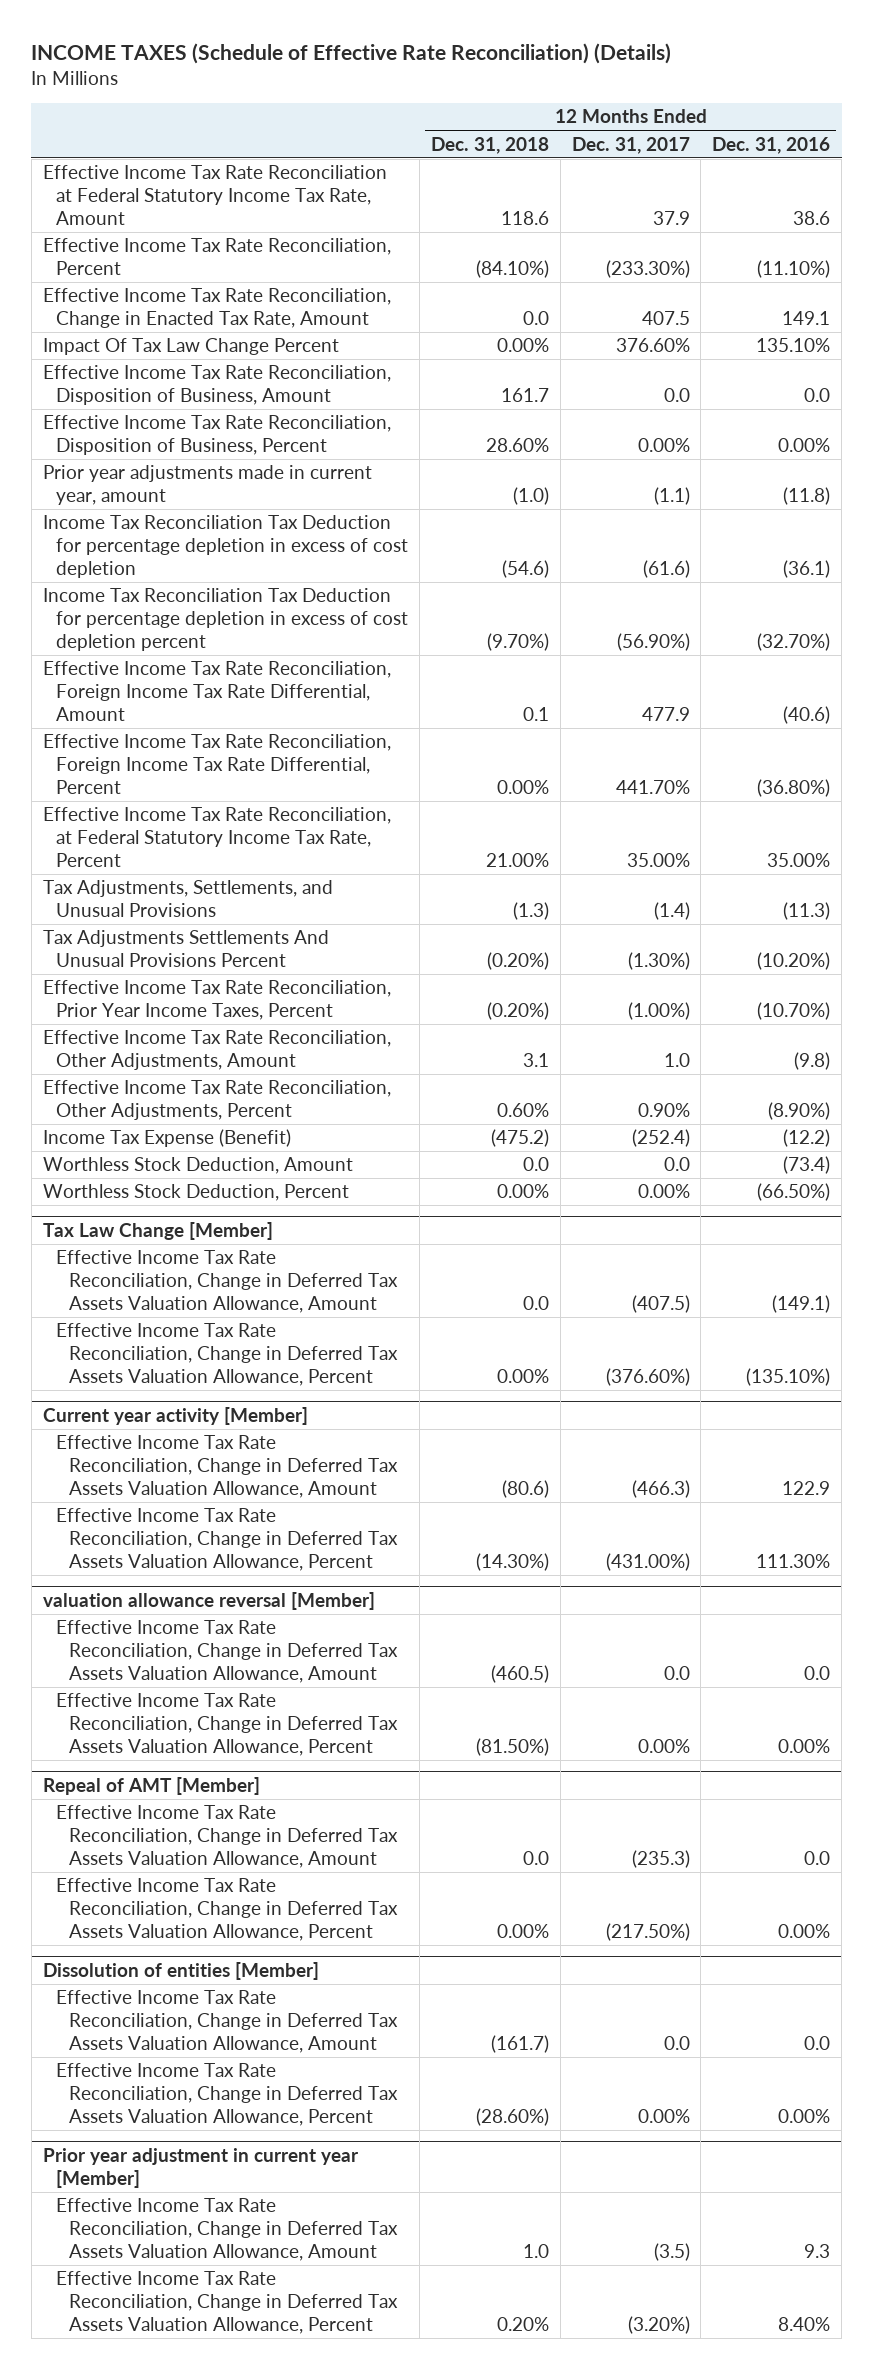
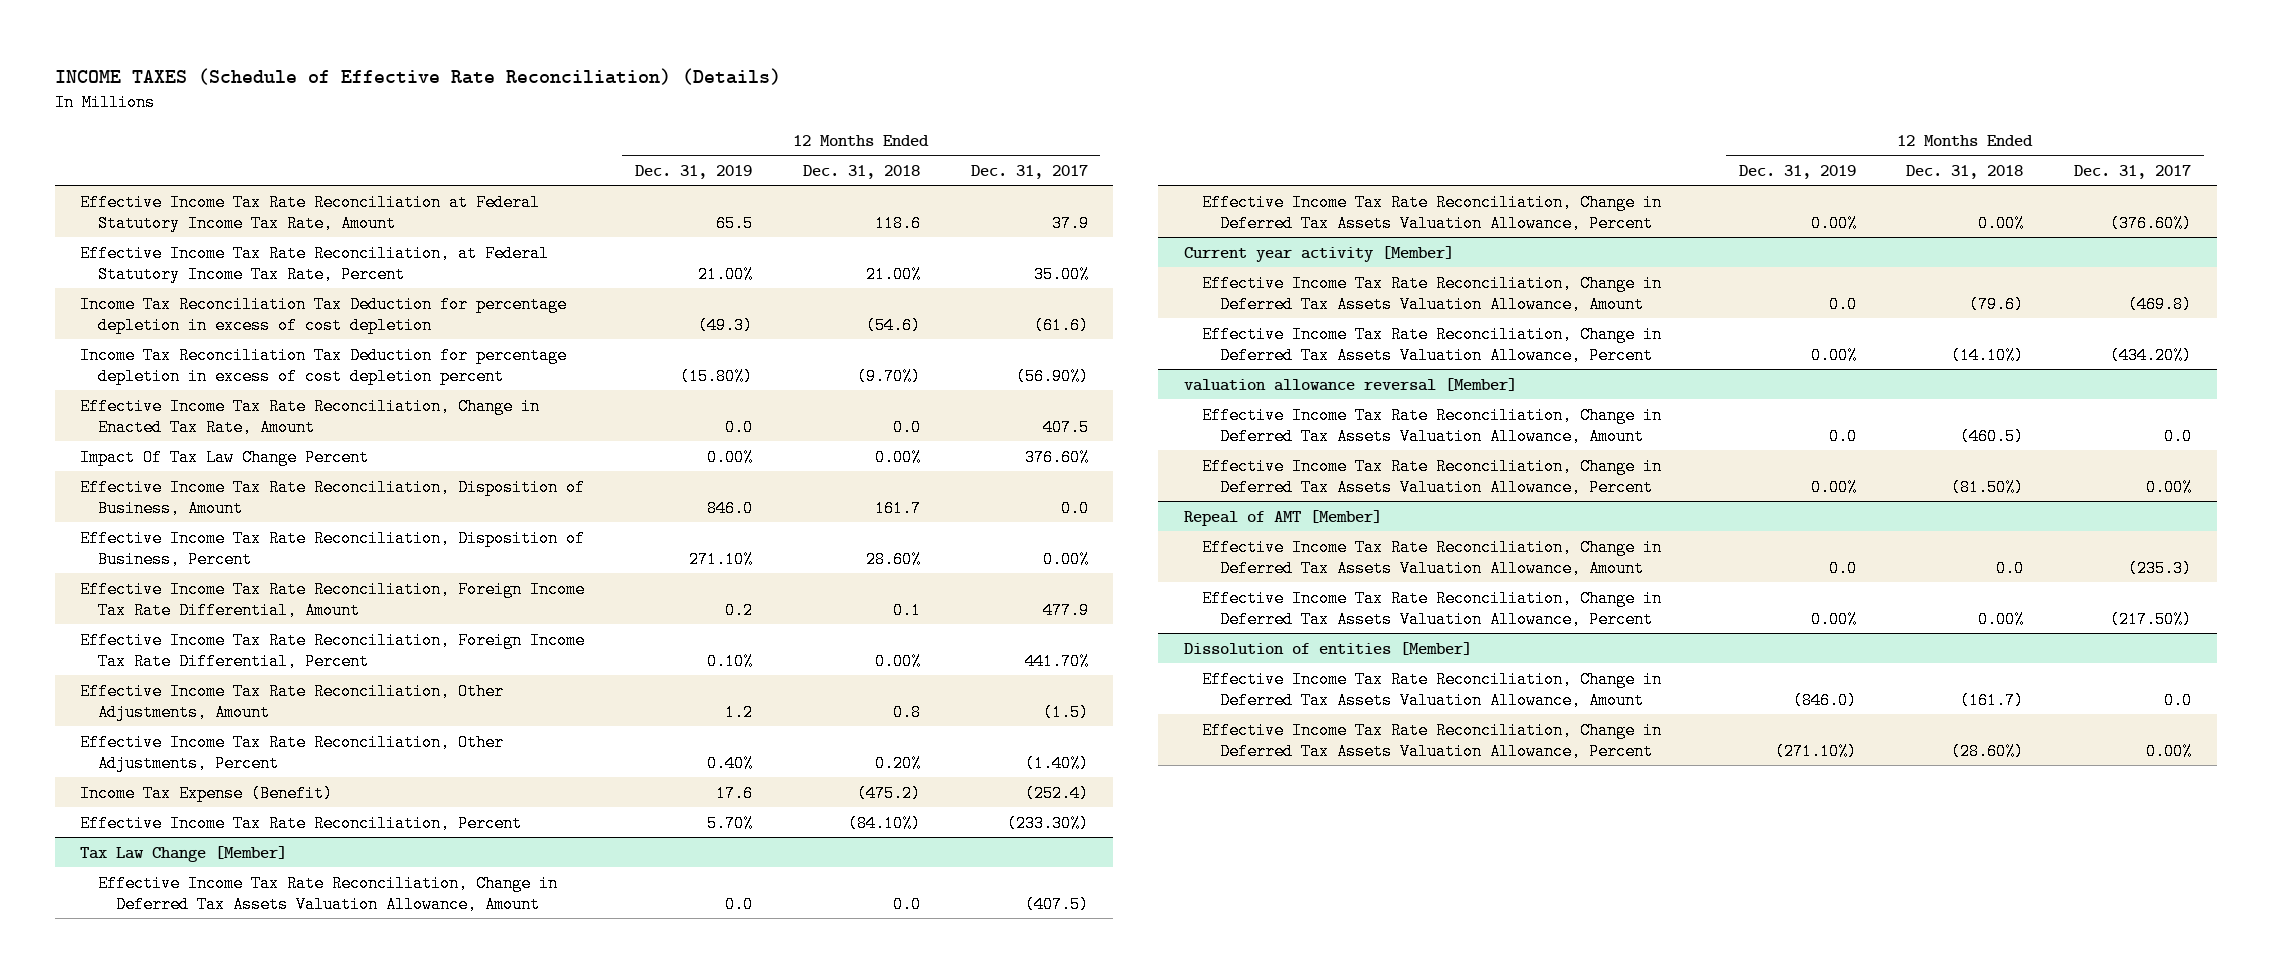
- | 12 Months Ended Dec. 31, 2018 | 12 Months Ended Dec. 31, 2017 | 12 Months Ended Dec. 31, 2016
+ | 12 Months Ended Dec. 31, 2019 | 12 Months Ended Dec. 31, 2018 | 12 Months Ended Dec. 31, 2017
moved up: Effective Income Tax Rate Reconciliation, at Federal Statutory Income Tax Rate, Percent | 21.00% | 21.00% | 35.00%
moved up: Income Tax Reconciliation Tax Deduction for percentage depletion in excess of cost depletion | (49.3) | (54.6) | (61.6)
moved up: Income Tax Reconciliation Tax Deduction for percentage depletion in excess of cost depletion percent | (15.80%) | (9.70%) | (56.90%)
- Prior year adjustments made in current year, amount | (1.0) | (1.1) | (11.8)
- Tax Adjustments, Settlements, and Unusual Provisions | (1.3) | (1.4) | (11.3)
- Tax Adjustments Settlements And Unusual Provisions Percent | (0.20%) | (1.30%) | (10.20%)
- Effective Income Tax Rate Reconciliation, Prior Year Income Taxes, Percent | (0.20%) | (1.00%) | (10.70%)
- Effective Income Tax Rate Reconciliation, Other Adjustments, Amount | 3.1 | 1.0 | (9.8)
- Effective Income Tax Rate Reconciliation, Other Adjustments, Percent | 0.60% | 0.90% | (8.90%)
+ Effective Income Tax Rate Reconciliation, Other Adjustments, Amount | 1.2 | 0.8 | (1.5)
+ Effective Income Tax Rate Reconciliation, Other Adjustments, Percent | 0.40% | 0.20% | (1.40%)
- Worthless Stock Deduction, Amount | 0.0 | 0.0 | (73.4)
- Worthless Stock Deduction, Percent | 0.00% | 0.00% | (66.50%)
moved down: Effective Income Tax Rate Reconciliation, Percent | 5.70% | (84.10%) | (233.30%)
@ Current year activity [Member]
- Effective Income Tax Rate Reconciliation, Change in Deferred Tax Assets Valuation Allowance, Amount | (80.6) | (466.3) | 122.9
- Effective Income Tax Rate Reconciliation, Change in Deferred Tax Assets Valuation Allowance, Percent | (14.30%) | (431.00%) | 111.30%
+ Effective Income Tax Rate Reconciliation, Change in Deferred Tax Assets Valuation Allowance, Amount | 0.0 | (79.6) | (469.8)
+ Effective Income Tax Rate Reconciliation, Change in Deferred Tax Assets Valuation Allowance, Percent | 0.00% | (14.10%) | (434.20%)
- Prior year adjustment in current year [Member]
- Effective Income Tax Rate Reconciliation, Change in Deferred Tax Assets Valuation Allowance, Amount | 1.0 | (3.5) | 9.3
- Effective Income Tax Rate Reconciliation, Change in Deferred Tax Assets Valuation Allowance, Percent | 0.20% | (3.20%) | 8.40%

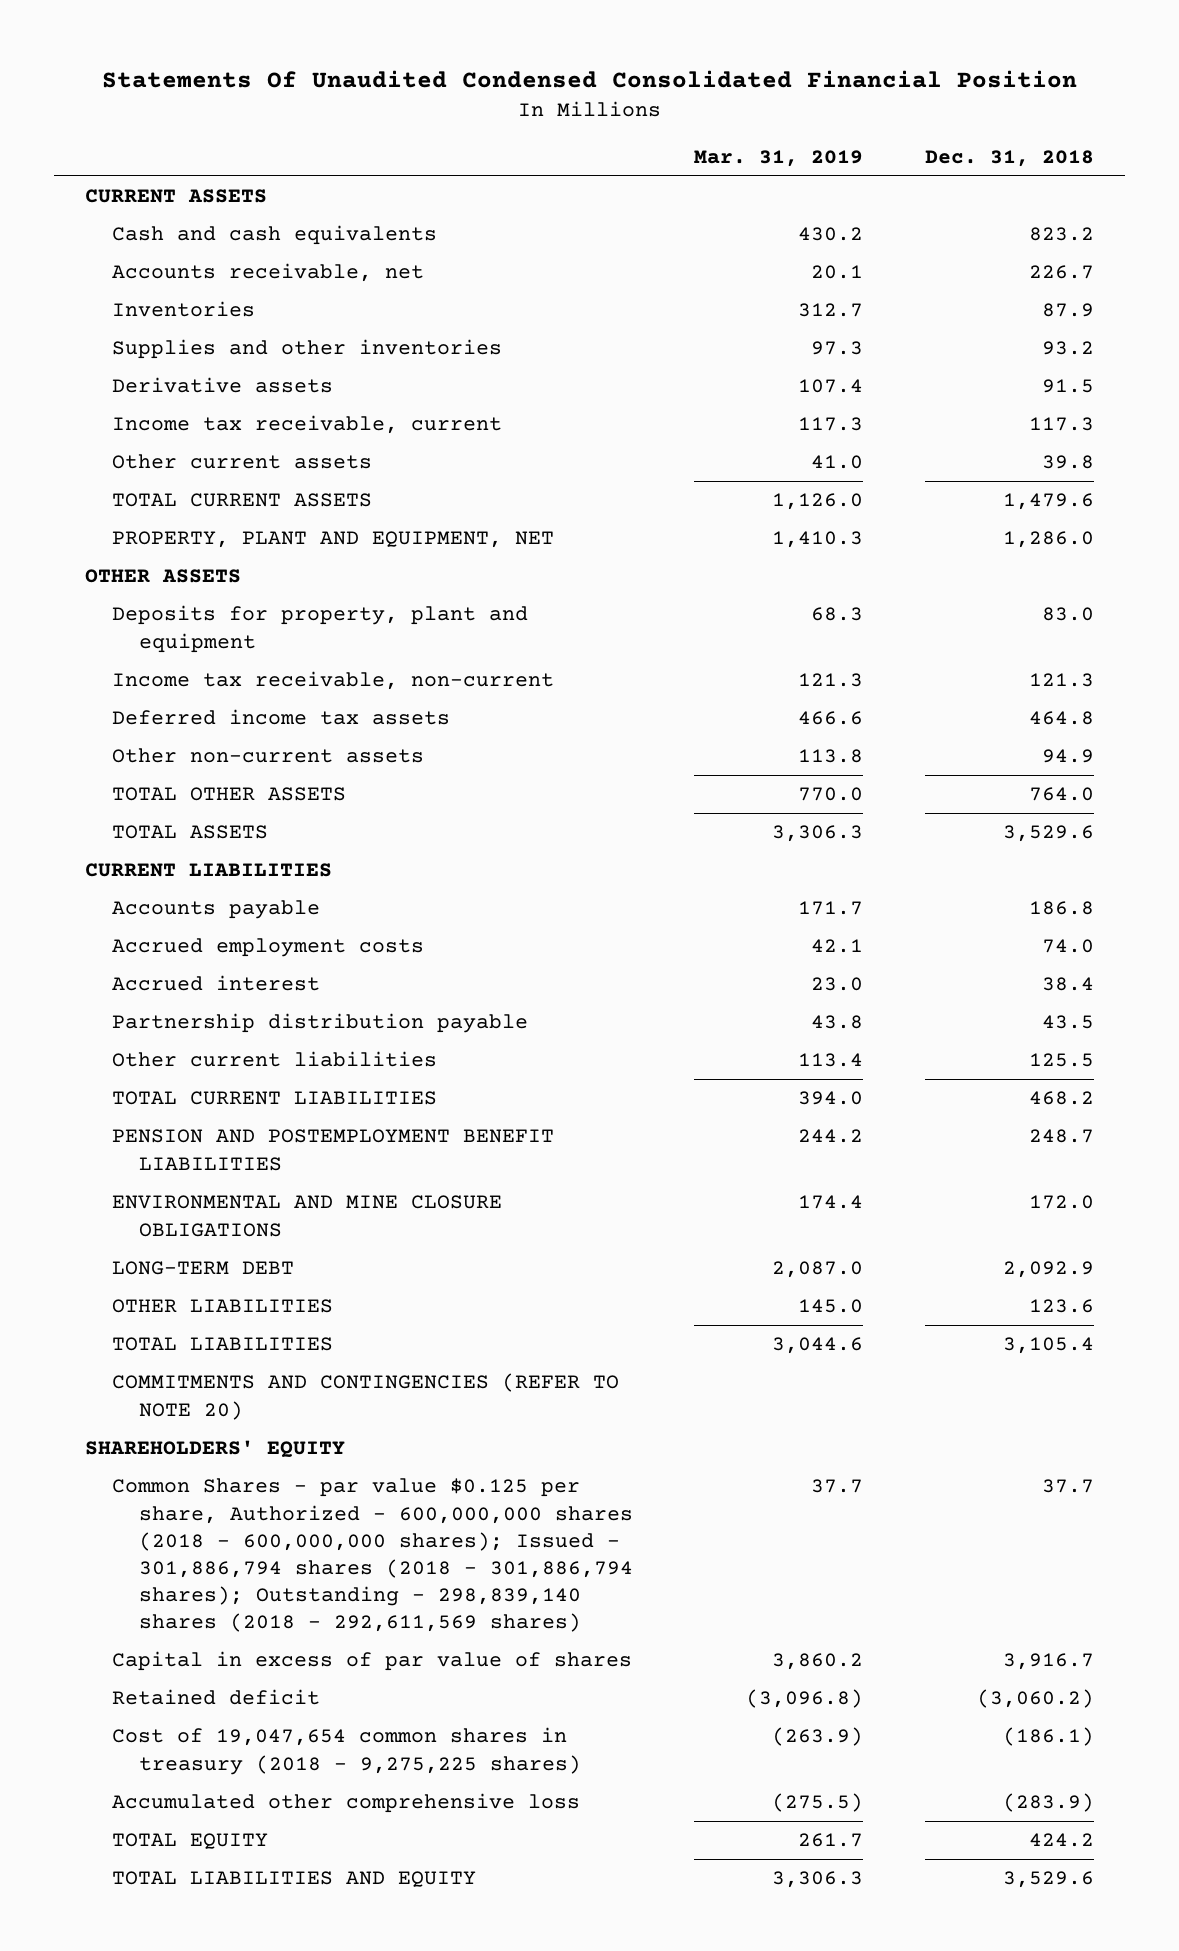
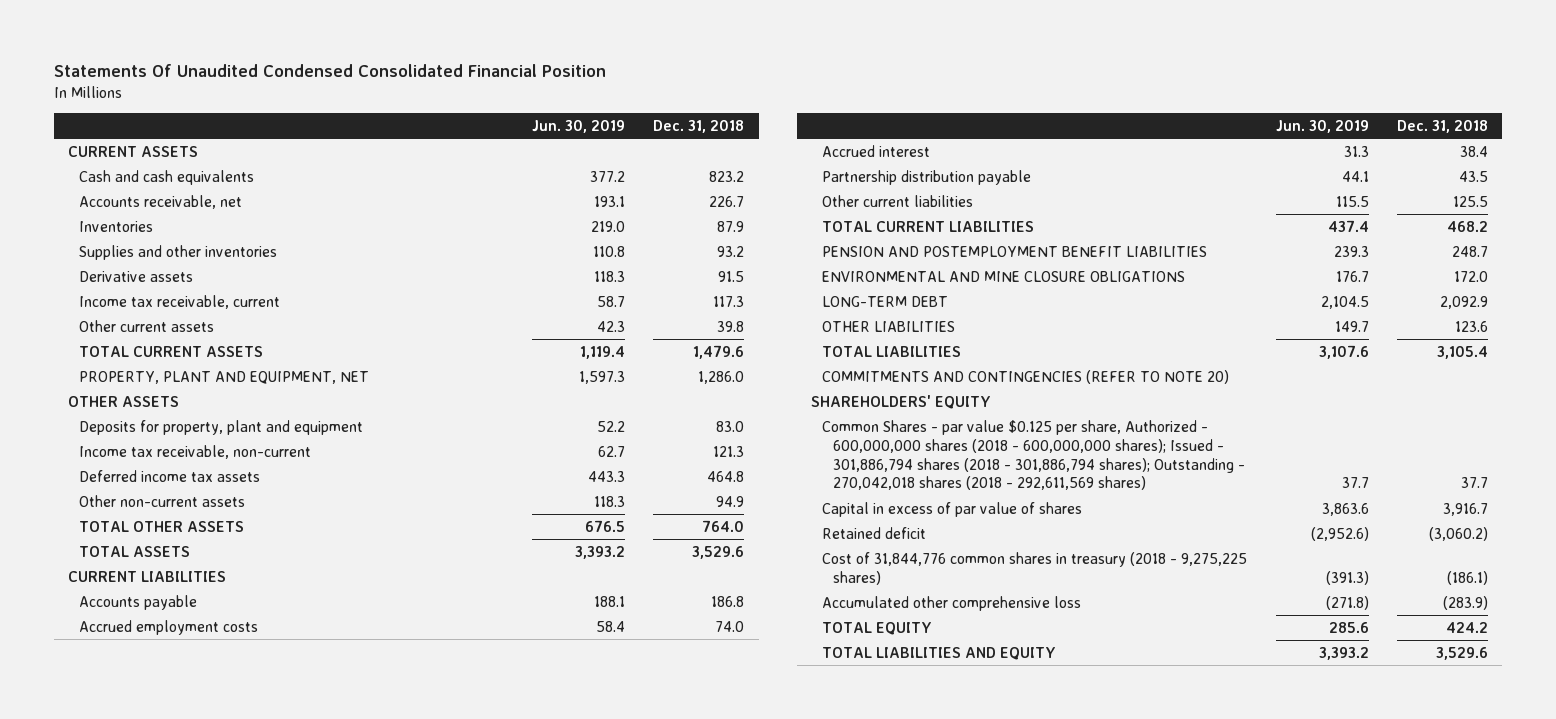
- | Mar. 31, 2019 | Dec. 31, 2018
+ | Jun. 30, 2019 | Dec. 31, 2018
- Common Shares - par value $0.125 per share, Authorized - 600,000,000 shares (2018 - 600,000,000 shares); Issued - 301,886,794 shares (2018 - 301,886,794 shares); Outstanding - 298,839,140 shares (2018 - 292,611,569 shares) | 37.7 | 37.7
+ Common Shares - par value $0.125 per share, Authorized - 600,000,000 shares (2018 - 600,000,000 shares); Issued - 301,886,794 shares (2018 - 301,886,794 shares); Outstanding - 270,042,018 shares (2018 - 292,611,569 shares) | 37.7 | 37.7
- Cost of 19,047,654 common shares in treasury (2018 - 9,275,225 shares) | (263.9) | (186.1)
+ Cost of 31,844,776 common shares in treasury (2018 - 9,275,225 shares) | (391.3) | (186.1)

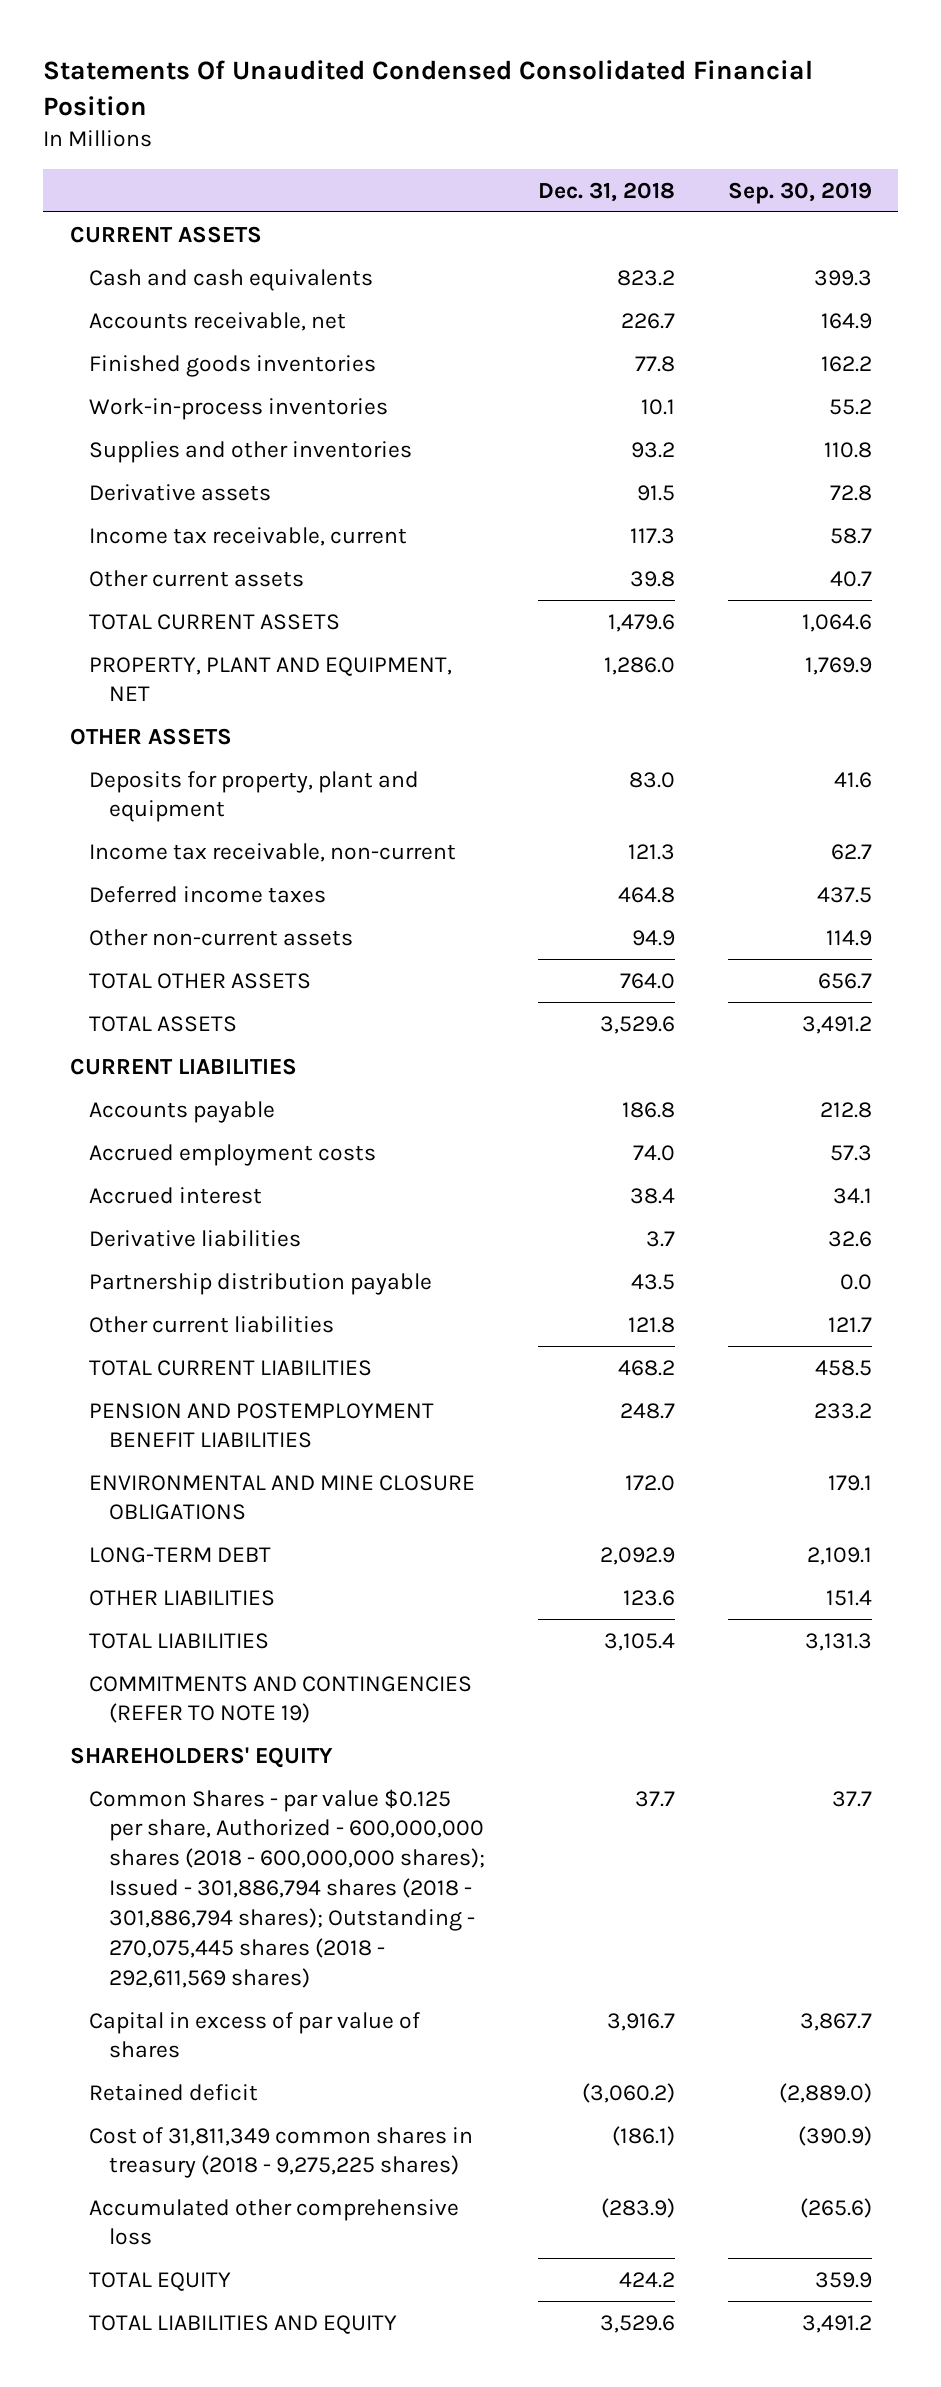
- | Jun. 30, 2019 | Dec. 31, 2018
+ | Dec. 31, 2018 | Sep. 30, 2019
- Inventories | 219.0 | 87.9
+ Finished goods inventories | 77.8 | 162.2
+ Work-in-process inventories | 10.1 | 55.2
- Deferred income tax assets | 443.3 | 464.8
+ Deferred income taxes | 464.8 | 437.5
+ Derivative liabilities | 3.7 | 32.6
- Other current liabilities | 115.5 | 125.5
+ Other current liabilities | 121.8 | 121.7
- COMMITMENTS AND CONTINGENCIES (REFER TO NOTE 20)
+ COMMITMENTS AND CONTINGENCIES (REFER TO NOTE 19)
- Common Shares - par value $0.125 per share, Authorized - 600,000,000 shares (2018 - 600,000,000 shares); Issued - 301,886,794 shares (2018 - 301,886,794 shares); Outstanding - 270,042,018 shares (2018 - 292,611,569 shares) | 37.7 | 37.7
+ Common Shares - par value $0.125 per share, Authorized - 600,000,000 shares (2018 - 600,000,000 shares); Issued - 301,886,794 shares (2018 - 301,886,794 shares); Outstanding - 270,075,445 shares (2018 - 292,611,569 shares) | 37.7 | 37.7
- Cost of 31,844,776 common shares in treasury (2018 - 9,275,225 shares) | (391.3) | (186.1)
+ Cost of 31,811,349 common shares in treasury (2018 - 9,275,225 shares) | (186.1) | (390.9)

